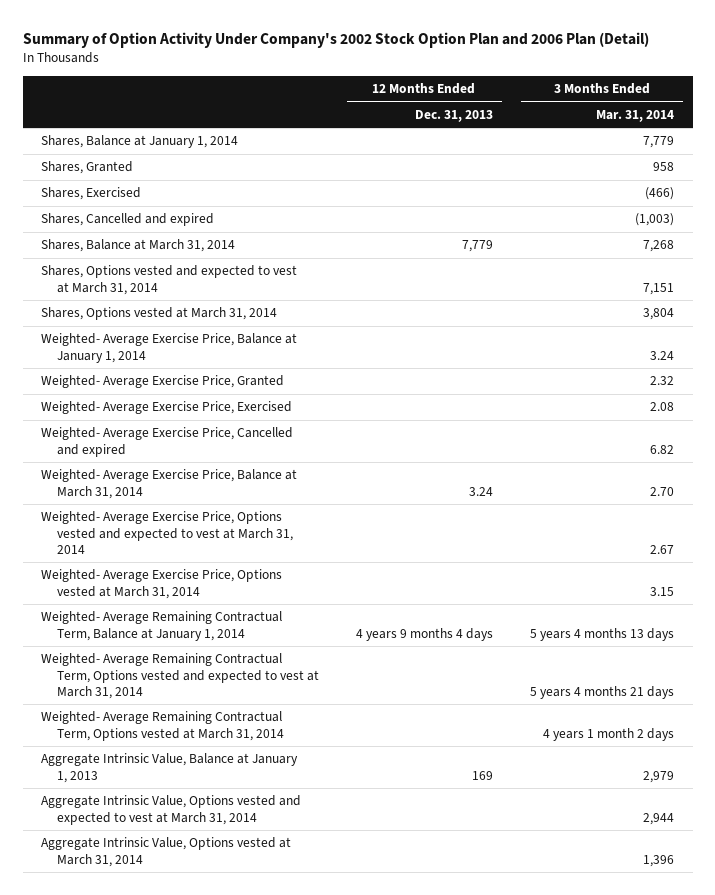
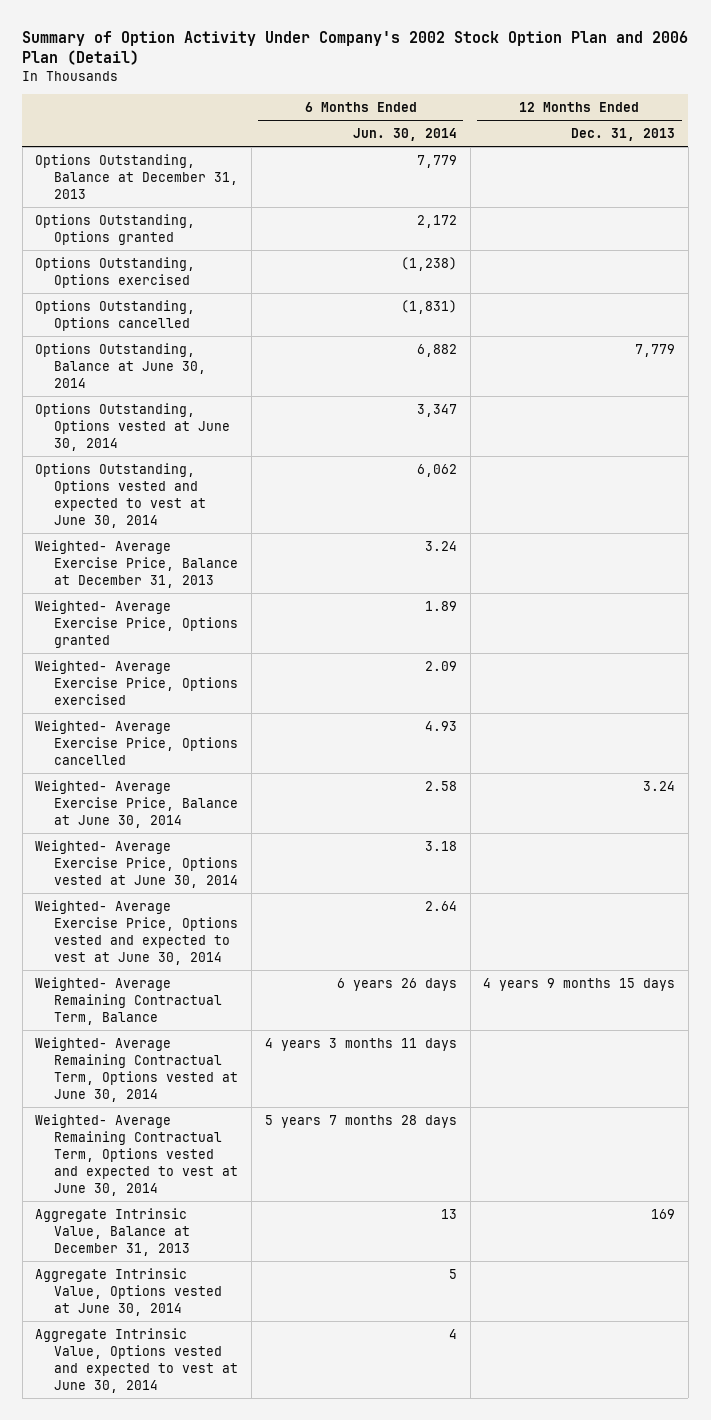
- | 12 Months Ended Dec. 31, 2013 | 3 Months Ended Mar. 31, 2014
+ | 6 Months Ended Jun. 30, 2014 | 12 Months Ended Dec. 31, 2013
- Shares, Balance at January 1, 2014 | | 7,779
- Shares, Granted | | 958
- Shares, Exercised | | (466)
- Shares, Cancelled and expired | | (1,003)
- Shares, Balance at March 31, 2014 | 7,779 | 7,268
- Shares, Options vested and expected to vest at March 31, 2014 | | 7,151
- Shares, Options vested at March 31, 2014 | | 3,804
- Weighted- Average Exercise Price, Balance at January 1, 2014 | | 3.24
- Weighted- Average Exercise Price, Granted | | 2.32
- Weighted- Average Exercise Price, Exercised | | 2.08
- Weighted- Average Exercise Price, Cancelled and expired | | 6.82
- Weighted- Average Exercise Price, Balance at March 31, 2014 | 3.24 | 2.70
- Weighted- Average Exercise Price, Options vested and expected to vest at March 31, 2014 | | 2.67
- Weighted- Average Exercise Price, Options vested at March 31, 2014 | | 3.15
- Weighted- Average Remaining Contractual Term, Balance at January 1, 2014 | 4 years 9 months 4 days | 5 years 4 months 13 days
- Weighted- Average Remaining Contractual Term, Options vested and expected to vest at March 31, 2014 | | 5 years 4 months 21 days
- Weighted- Average Remaining Contractual Term, Options vested at March 31, 2014 | | 4 years 1 month 2 days
- Aggregate Intrinsic Value, Balance at January 1, 2013 | 169 | 2,979
- Aggregate Intrinsic Value, Options vested and expected to vest at March 31, 2014 | | 2,944
- Aggregate Intrinsic Value, Options vested at March 31, 2014 | | 1,396
+ Options Outstanding, Balance at December 31, 2013 | 7,779 |
+ Options Outstanding, Options granted | 2,172 |
+ Options Outstanding, Options exercised | (1,238) |
+ Options Outstanding, Options cancelled | (1,831) |
+ Options Outstanding, Balance at June 30, 2014 | 6,882 | 7,779
+ Options Outstanding, Options vested at June 30, 2014 | 3,347 |
+ Options Outstanding, Options vested and expected to vest at June 30, 2014 | 6,062 |
+ Weighted- Average Exercise Price, Balance at December 31, 2013 | 3.24 |
+ Weighted- Average Exercise Price, Options granted | 1.89 |
+ Weighted- Average Exercise Price, Options exercised | 2.09 |
+ Weighted- Average Exercise Price, Options cancelled | 4.93 |
+ Weighted- Average Exercise Price, Balance at June 30, 2014 | 2.58 | 3.24
+ Weighted- Average Exercise Price, Options vested at June 30, 2014 | 3.18 |
+ Weighted- Average Exercise Price, Options vested and expected to vest at June 30, 2014 | 2.64 |
+ Weighted- Average Remaining Contractual Term, Balance | 6 years 26 days | 4 years 9 months 15 days
+ Weighted- Average Remaining Contractual Term, Options vested at June 30, 2014 | 4 years 3 months 11 days |
+ Weighted- Average Remaining Contractual Term, Options vested and expected to vest at June 30, 2014 | 5 years 7 months 28 days |
+ Aggregate Intrinsic Value, Balance at December 31, 2013 | 13 | 169
+ Aggregate Intrinsic Value, Options vested at June 30, 2014 | 5 |
+ Aggregate Intrinsic Value, Options vested and expected to vest at June 30, 2014 | 4 |

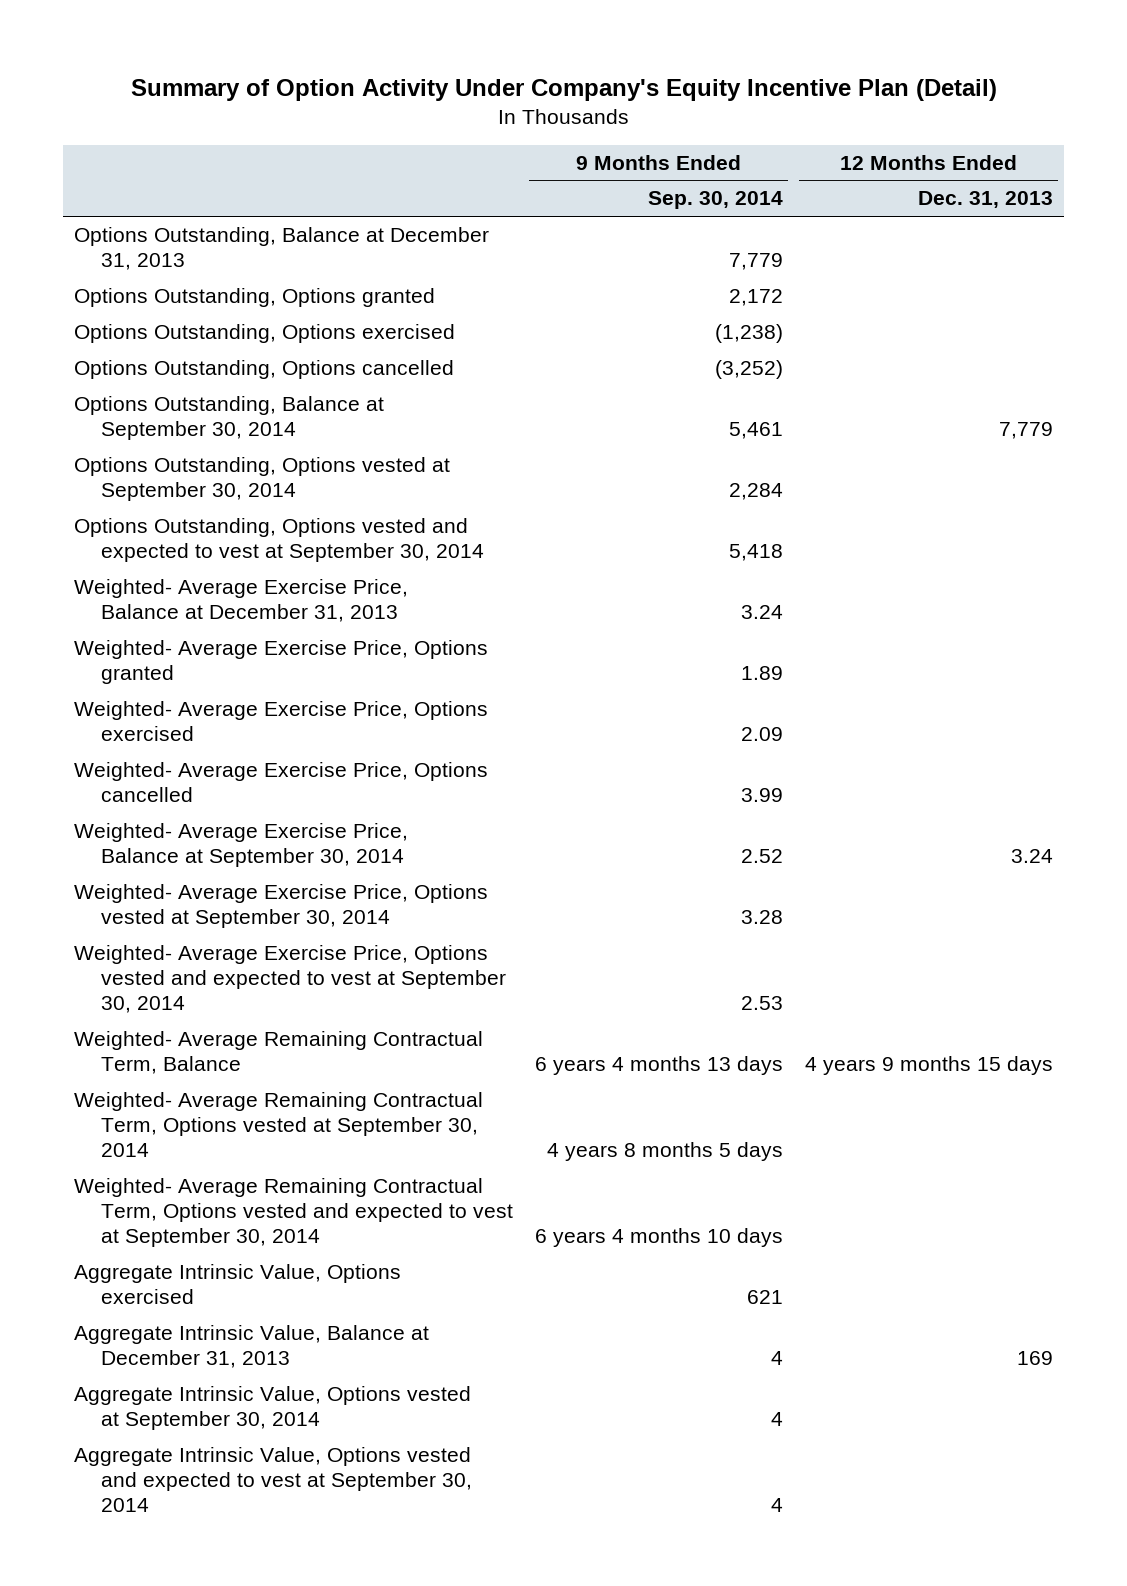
- Summary of Option Activity Under Company's 2002 Stock Option Plan and 2006 Plan (Detail)
+ Summary of Option Activity Under Company's Equity Incentive Plan (Detail)
- | 6 Months Ended Jun. 30, 2014 | 12 Months Ended Dec. 31, 2013
+ | 9 Months Ended Sep. 30, 2014 | 12 Months Ended Dec. 31, 2013
- Options Outstanding, Balance at June 30, 2014 | 6,882 | 7,779
- Options Outstanding, Options vested at June 30, 2014 | 3,347 |
- Options Outstanding, Options vested and expected to vest at June 30, 2014 | 6,062 |
+ Options Outstanding, Balance at September 30, 2014 | 5,461 | 7,779
+ Options Outstanding, Options vested at September 30, 2014 | 2,284 |
+ Options Outstanding, Options vested and expected to vest at September 30, 2014 | 5,418 |
- Weighted- Average Exercise Price, Balance at June 30, 2014 | 2.58 | 3.24
- Weighted- Average Exercise Price, Options vested at June 30, 2014 | 3.18 |
- Weighted- Average Exercise Price, Options vested and expected to vest at June 30, 2014 | 2.64 |
+ Weighted- Average Exercise Price, Balance at September 30, 2014 | 2.52 | 3.24
+ Weighted- Average Exercise Price, Options vested at September 30, 2014 | 3.28 |
+ Weighted- Average Exercise Price, Options vested and expected to vest at September 30, 2014 | 2.53 |
- Weighted- Average Remaining Contractual Term, Options vested at June 30, 2014 | 4 years 3 months 11 days |
- Weighted- Average Remaining Contractual Term, Options vested and expected to vest at June 30, 2014 | 5 years 7 months 28 days |
+ Weighted- Average Remaining Contractual Term, Options vested at September 30, 2014 | 4 years 8 months 5 days |
+ Weighted- Average Remaining Contractual Term, Options vested and expected to vest at September 30, 2014 | 6 years 4 months 10 days |
+ Aggregate Intrinsic Value, Options exercised | 621 |
- Aggregate Intrinsic Value, Options vested at June 30, 2014 | 5 |
- Aggregate Intrinsic Value, Options vested and expected to vest at June 30, 2014 | 4 |
+ Aggregate Intrinsic Value, Options vested at September 30, 2014 | 4 |
+ Aggregate Intrinsic Value, Options vested and expected to vest at September 30, 2014 | 4 |

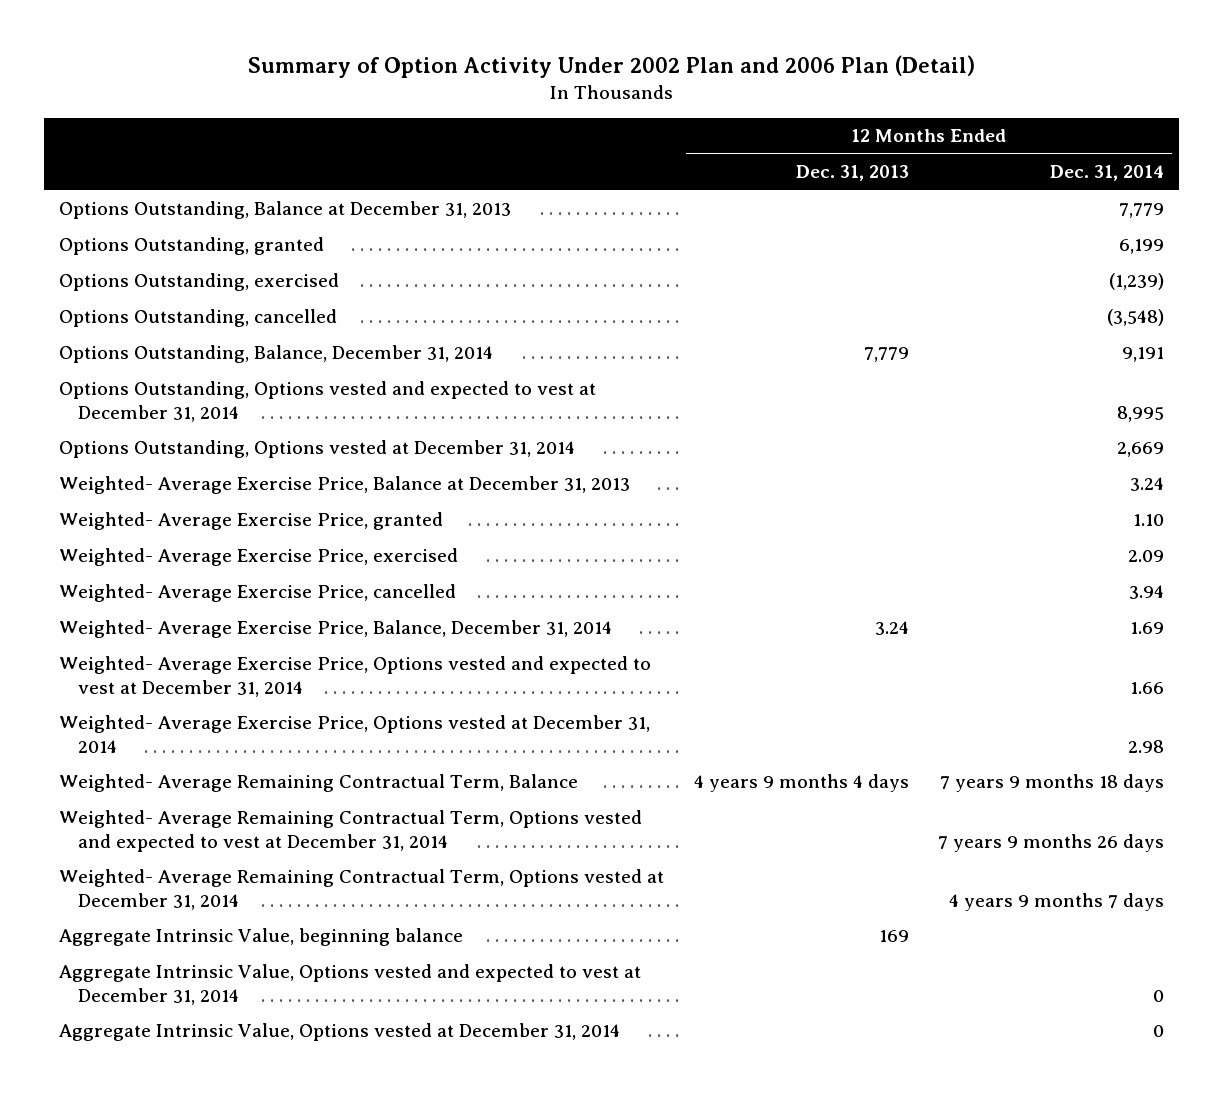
- Summary of Option Activity Under Company's Equity Incentive Plan (Detail)
+ Summary of Option Activity Under 2002 Plan and 2006 Plan (Detail)
- | 9 Months Ended Sep. 30, 2014 | 12 Months Ended Dec. 31, 2013
+ | 12 Months Ended Dec. 31, 2013 | 12 Months Ended Dec. 31, 2014
- Options Outstanding, Options granted | 2,172 |
- Options Outstanding, Options exercised | (1,238) |
- Options Outstanding, Options cancelled | (3,252) |
- Options Outstanding, Balance at September 30, 2014 | 5,461 | 7,779
- Options Outstanding, Options vested at September 30, 2014 | 2,284 |
- Options Outstanding, Options vested and expected to vest at September 30, 2014 | 5,418 |
+ Options Outstanding, granted | | 6,199
+ Options Outstanding, exercised | | (1,239)
+ Options Outstanding, cancelled | | (3,548)
+ Options Outstanding, Balance, December 31, 2014 | 7,779 | 9,191
+ Options Outstanding, Options vested and expected to vest at December 31, 2014 | | 8,995
+ Options Outstanding, Options vested at December 31, 2014 | | 2,669
- Weighted- Average Exercise Price, Options granted | 1.89 |
- Weighted- Average Exercise Price, Options exercised | 2.09 |
- Weighted- Average Exercise Price, Options cancelled | 3.99 |
- Weighted- Average Exercise Price, Balance at September 30, 2014 | 2.52 | 3.24
- Weighted- Average Exercise Price, Options vested at September 30, 2014 | 3.28 |
- Weighted- Average Exercise Price, Options vested and expected to vest at September 30, 2014 | 2.53 |
- Weighted- Average Remaining Contractual Term, Balance | 6 years 4 months 13 days | 4 years 9 months 15 days
- Weighted- Average Remaining Contractual Term, Options vested at September 30, 2014 | 4 years 8 months 5 days |
- Weighted- Average Remaining Contractual Term, Options vested and expected to vest at September 30, 2014 | 6 years 4 months 10 days |
- Aggregate Intrinsic Value, Options exercised | 621 |
- Aggregate Intrinsic Value, Balance at December 31, 2013 | 4 | 169
- Aggregate Intrinsic Value, Options vested at September 30, 2014 | 4 |
- Aggregate Intrinsic Value, Options vested and expected to vest at September 30, 2014 | 4 |
+ Weighted- Average Exercise Price, granted | | 1.10
+ Weighted- Average Exercise Price, exercised | | 2.09
+ Weighted- Average Exercise Price, cancelled | | 3.94
+ Weighted- Average Exercise Price, Balance, December 31, 2014 | 3.24 | 1.69
+ Weighted- Average Exercise Price, Options vested and expected to vest at December 31, 2014 | | 1.66
+ Weighted- Average Exercise Price, Options vested at December 31, 2014 | | 2.98
+ Weighted- Average Remaining Contractual Term, Balance | 4 years 9 months 4 days | 7 years 9 months 18 days
+ Weighted- Average Remaining Contractual Term, Options vested and expected to vest at December 31, 2014 | | 7 years 9 months 26 days
+ Weighted- Average Remaining Contractual Term, Options vested at December 31, 2014 | | 4 years 9 months 7 days
+ Aggregate Intrinsic Value, beginning balance | 169 |
+ Aggregate Intrinsic Value, Options vested and expected to vest at December 31, 2014 | | 0
+ Aggregate Intrinsic Value, Options vested at December 31, 2014 | | 0

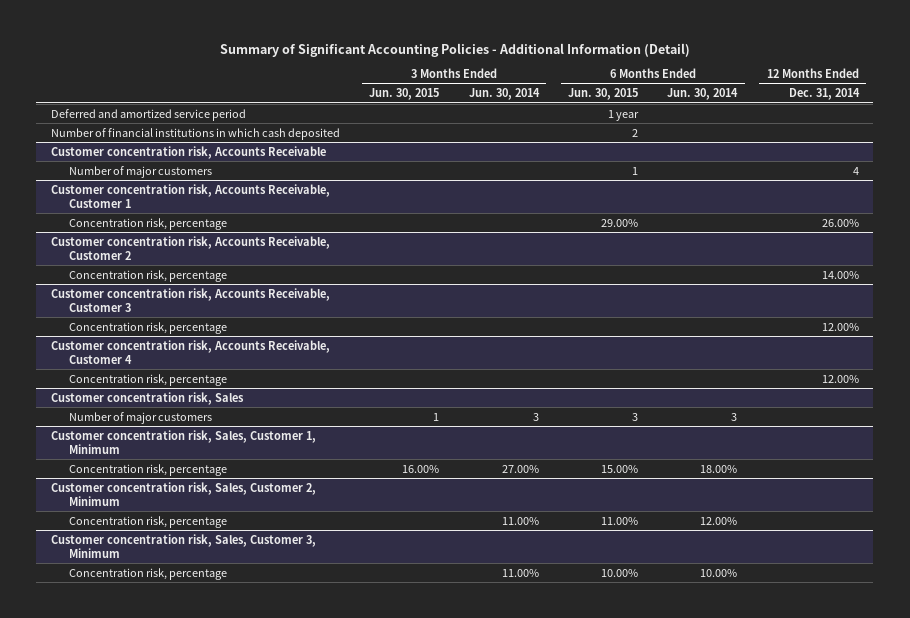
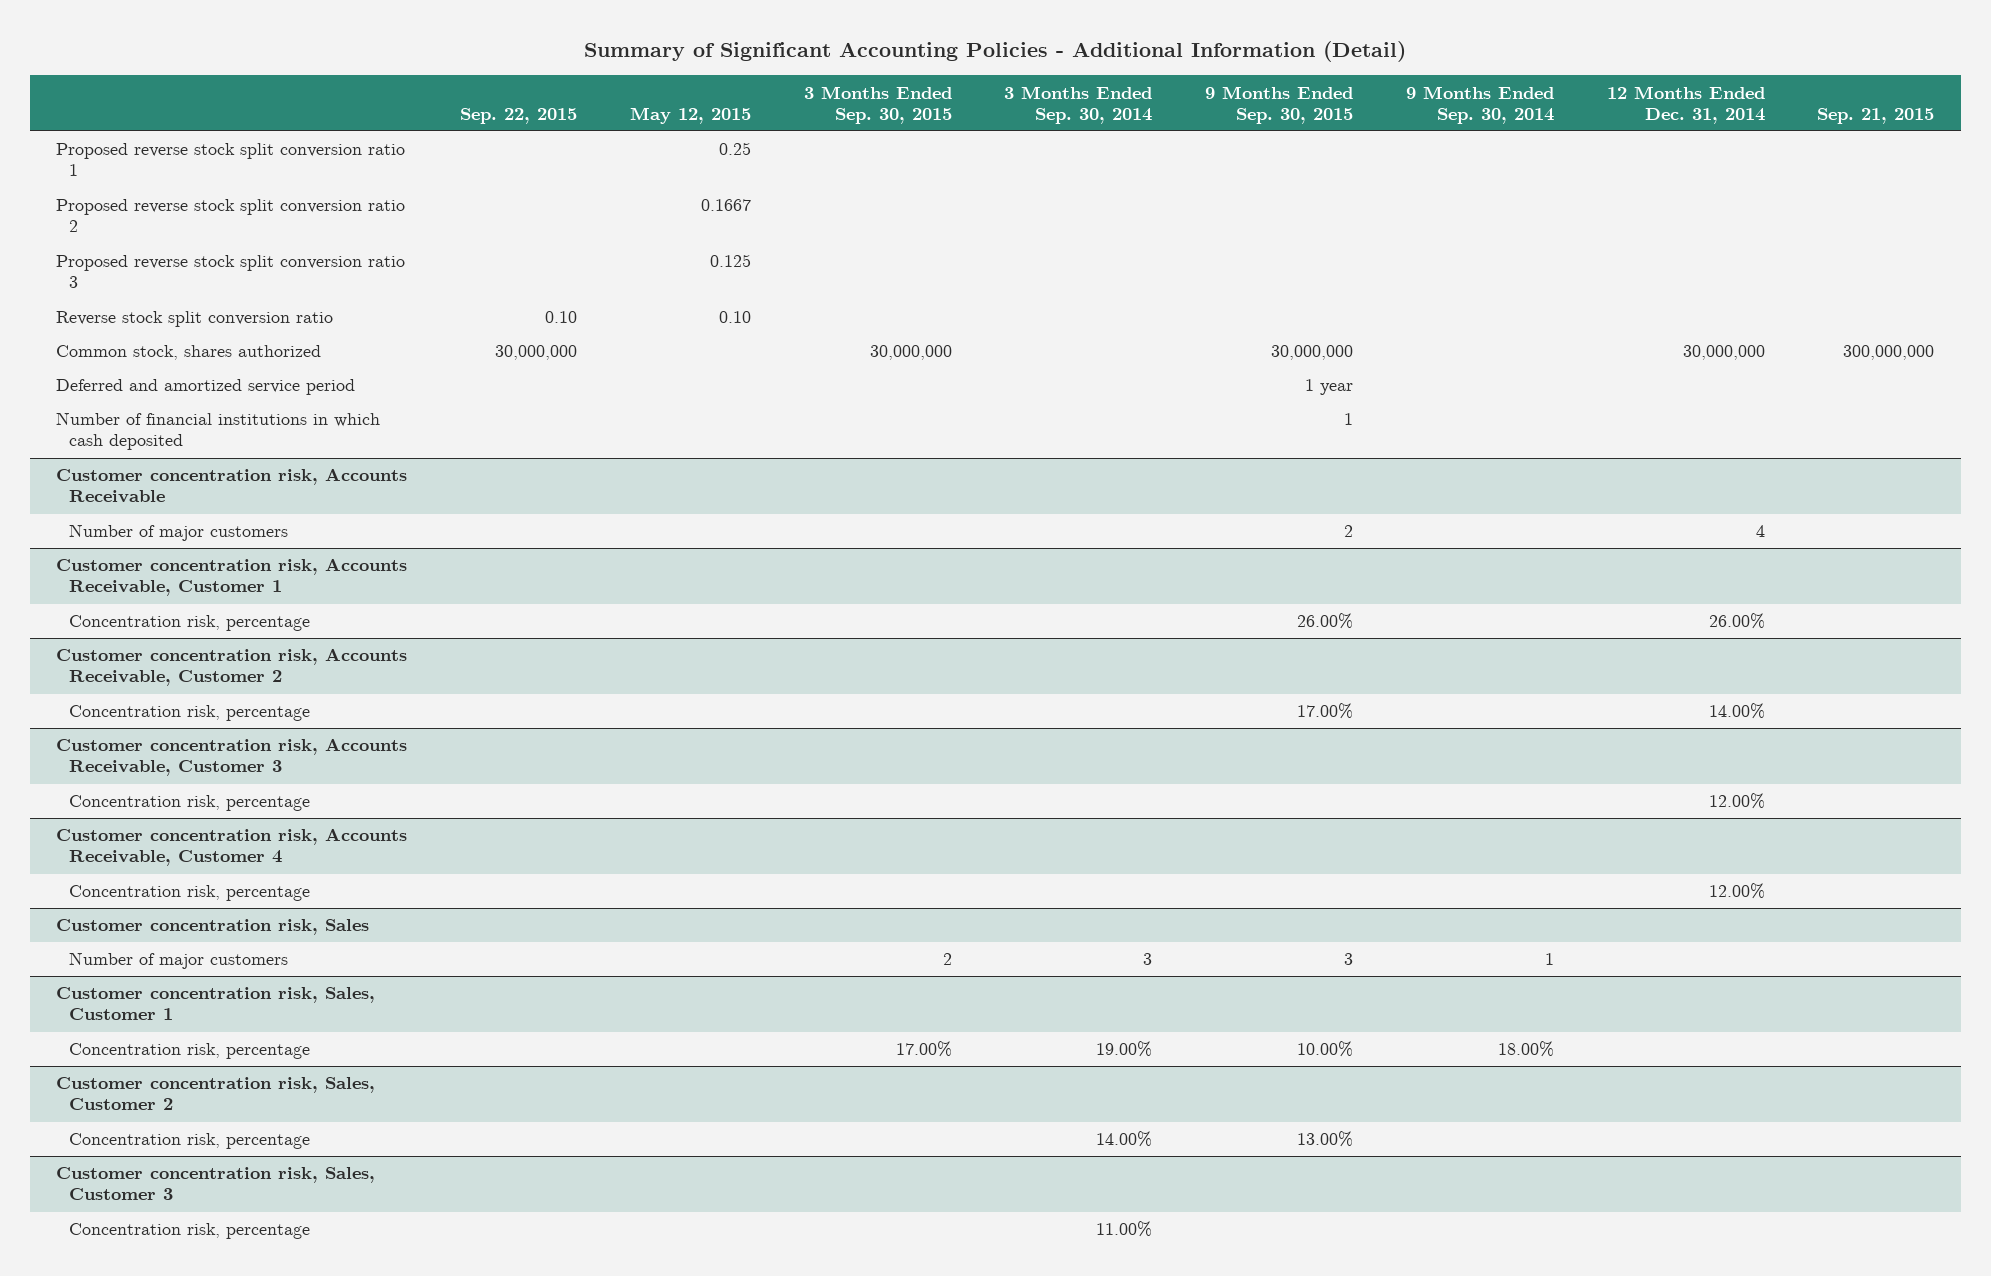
- | 3 Months Ended Jun. 30, 2015 | 3 Months Ended Jun. 30, 2014 | 6 Months Ended Jun. 30, 2015 | 6 Months Ended Jun. 30, 2014 | 12 Months Ended Dec. 31, 2014
+ | Sep. 22, 2015 | May 12, 2015 | 3 Months Ended Sep. 30, 2015 | 3 Months Ended Sep. 30, 2014 | 9 Months Ended Sep. 30, 2015 | 9 Months Ended Sep. 30, 2014 | 12 Months Ended Dec. 31, 2014 | Sep. 21, 2015
+ Proposed reverse stock split conversion ratio 1 | | 0.25 | | | | | |
+ Proposed reverse stock split conversion ratio 2 | | 0.1667 | | | | | |
+ Proposed reverse stock split conversion ratio 3 | | 0.125 | | | | | |
+ Reverse stock split conversion ratio | 0.10 | 0.10 | | | | | |
+ Common stock, shares authorized | 30,000,000 | | 30,000,000 | | 30,000,000 | | 30,000,000 | 300,000,000
- Customer concentration risk, Sales, Customer 1, Minimum
+ Customer concentration risk, Sales, Customer 1
- Customer concentration risk, Sales, Customer 2, Minimum
+ Customer concentration risk, Sales, Customer 2
- Customer concentration risk, Sales, Customer 3, Minimum
+ Customer concentration risk, Sales, Customer 3

